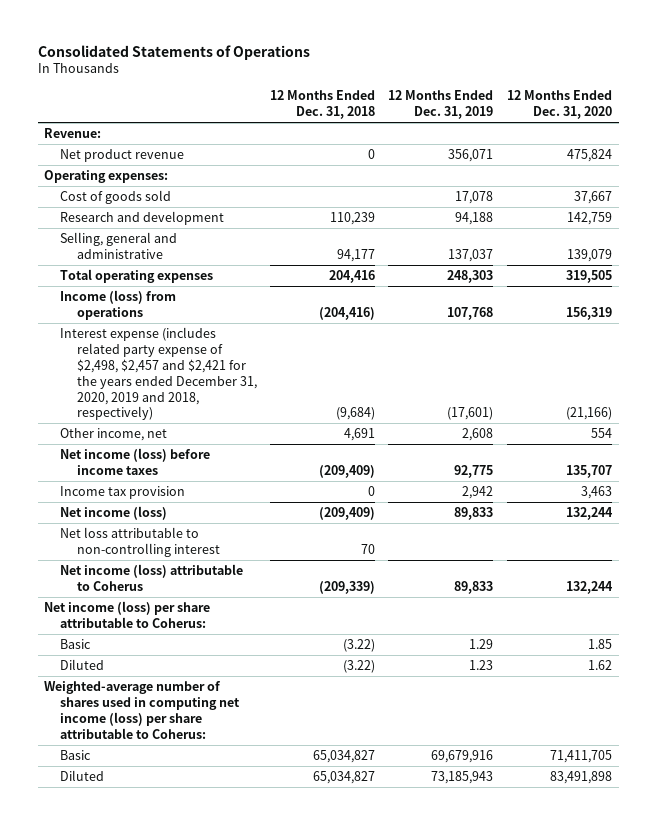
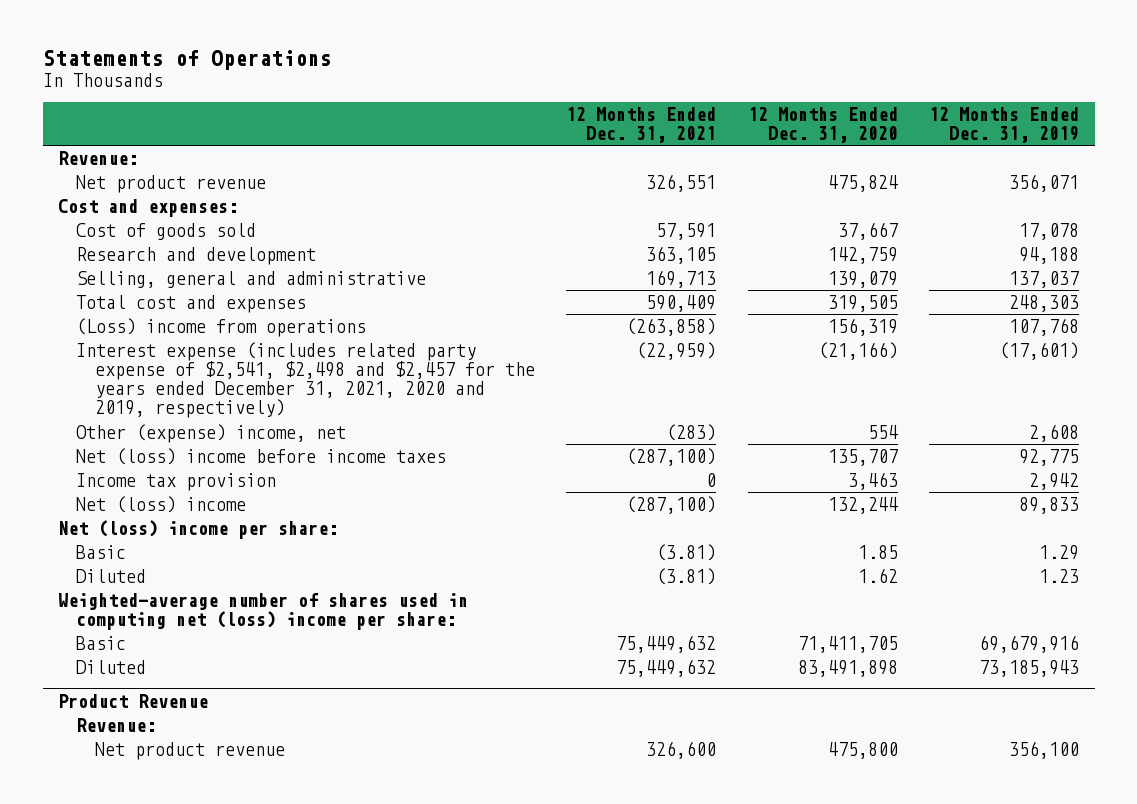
- Consolidated Statements of Operations
+ Statements of Operations
- | 12 Months Ended Dec. 31, 2018 | 12 Months Ended Dec. 31, 2019 | 12 Months Ended Dec. 31, 2020
+ | 12 Months Ended Dec. 31, 2021 | 12 Months Ended Dec. 31, 2020 | 12 Months Ended Dec. 31, 2019
- Operating expenses:
+ Cost and expenses:
- Total operating expenses | 204,416 | 248,303 | 319,505
- Income (loss) from operations | (204,416) | 107,768 | 156,319
- Interest expense (includes related party expense of $2,498, $2,457 and $2,421 for the years ended December 31, 2020, 2019 and 2018, respectively) | (9,684) | (17,601) | (21,166)
- Other income, net | 4,691 | 2,608 | 554
- Net income (loss) before income taxes | (209,409) | 92,775 | 135,707
+ Total cost and expenses | 590,409 | 319,505 | 248,303
+ (Loss) income from operations | (263,858) | 156,319 | 107,768
+ Interest expense (includes related party expense of $2,541, $2,498 and $2,457 for the years ended December 31, 2021, 2020 and 2019, respectively) | (22,959) | (21,166) | (17,601)
+ Other (expense) income, net | (283) | 554 | 2,608
+ Net (loss) income before income taxes | (287,100) | 135,707 | 92,775
- Net income (loss) | (209,409) | 89,833 | 132,244
- Net loss attributable to non-controlling interest | 70 | |
- Net income (loss) attributable to Coherus | (209,339) | 89,833 | 132,244
- Net income (loss) per share attributable to Coherus:
+ Net (loss) income | (287,100) | 132,244 | 89,833
+ Net (loss) income per share:
- Weighted-average number of shares used in computing net income (loss) per share attributable to Coherus:
+ Weighted-average number of shares used in computing net (loss) income per share:
+ Product Revenue
+ Revenue:
+ Net product revenue | 326,600 | 475,800 | 356,100

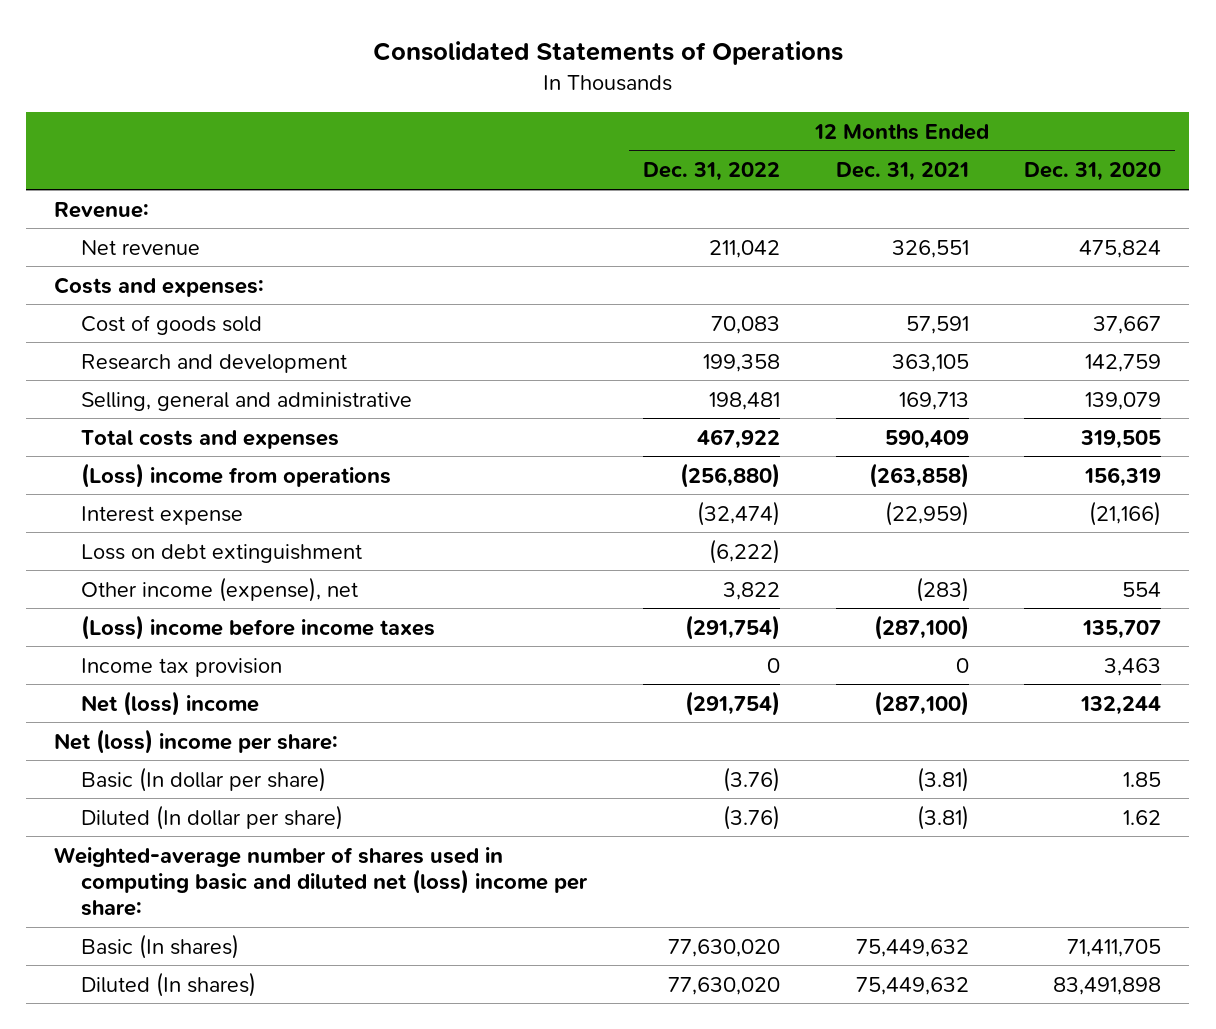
- Statements of Operations
+ Consolidated Statements of Operations
- | 12 Months Ended Dec. 31, 2021 | 12 Months Ended Dec. 31, 2020 | 12 Months Ended Dec. 31, 2019
+ | 12 Months Ended Dec. 31, 2022 | 12 Months Ended Dec. 31, 2021 | 12 Months Ended Dec. 31, 2020
- Net product revenue | 326,551 | 475,824 | 356,071
- Cost and expenses:
+ Net revenue | 211,042 | 326,551 | 475,824
+ Costs and expenses:
- Total cost and expenses | 590,409 | 319,505 | 248,303
+ Total costs and expenses | 467,922 | 590,409 | 319,505
- Interest expense (includes related party expense of $2,541, $2,498 and $2,457 for the years ended December 31, 2021, 2020 and 2019, respectively) | (22,959) | (21,166) | (17,601)
- Other (expense) income, net | (283) | 554 | 2,608
- Net (loss) income before income taxes | (287,100) | 135,707 | 92,775
+ Interest expense | (32,474) | (22,959) | (21,166)
+ Loss on debt extinguishment | (6,222) | |
+ Other income (expense), net | 3,822 | (283) | 554
+ (Loss) income before income taxes | (291,754) | (287,100) | 135,707
- Basic | (3.81) | 1.85 | 1.29
- Diluted | (3.81) | 1.62 | 1.23
- Weighted-average number of shares used in computing net (loss) income per share:
- Basic | 75,449,632 | 71,411,705 | 69,679,916
- Diluted | 75,449,632 | 83,491,898 | 73,185,943
- Product Revenue
- Revenue:
- Net product revenue | 326,600 | 475,800 | 356,100
+ Basic (In dollar per share) | (3.76) | (3.81) | 1.85
+ Diluted (In dollar per share) | (3.76) | (3.81) | 1.62
+ Weighted-average number of shares used in computing basic and diluted net (loss) income per share:
+ Basic (In shares) | 77,630,020 | 75,449,632 | 71,411,705
+ Diluted (In shares) | 77,630,020 | 75,449,632 | 83,491,898

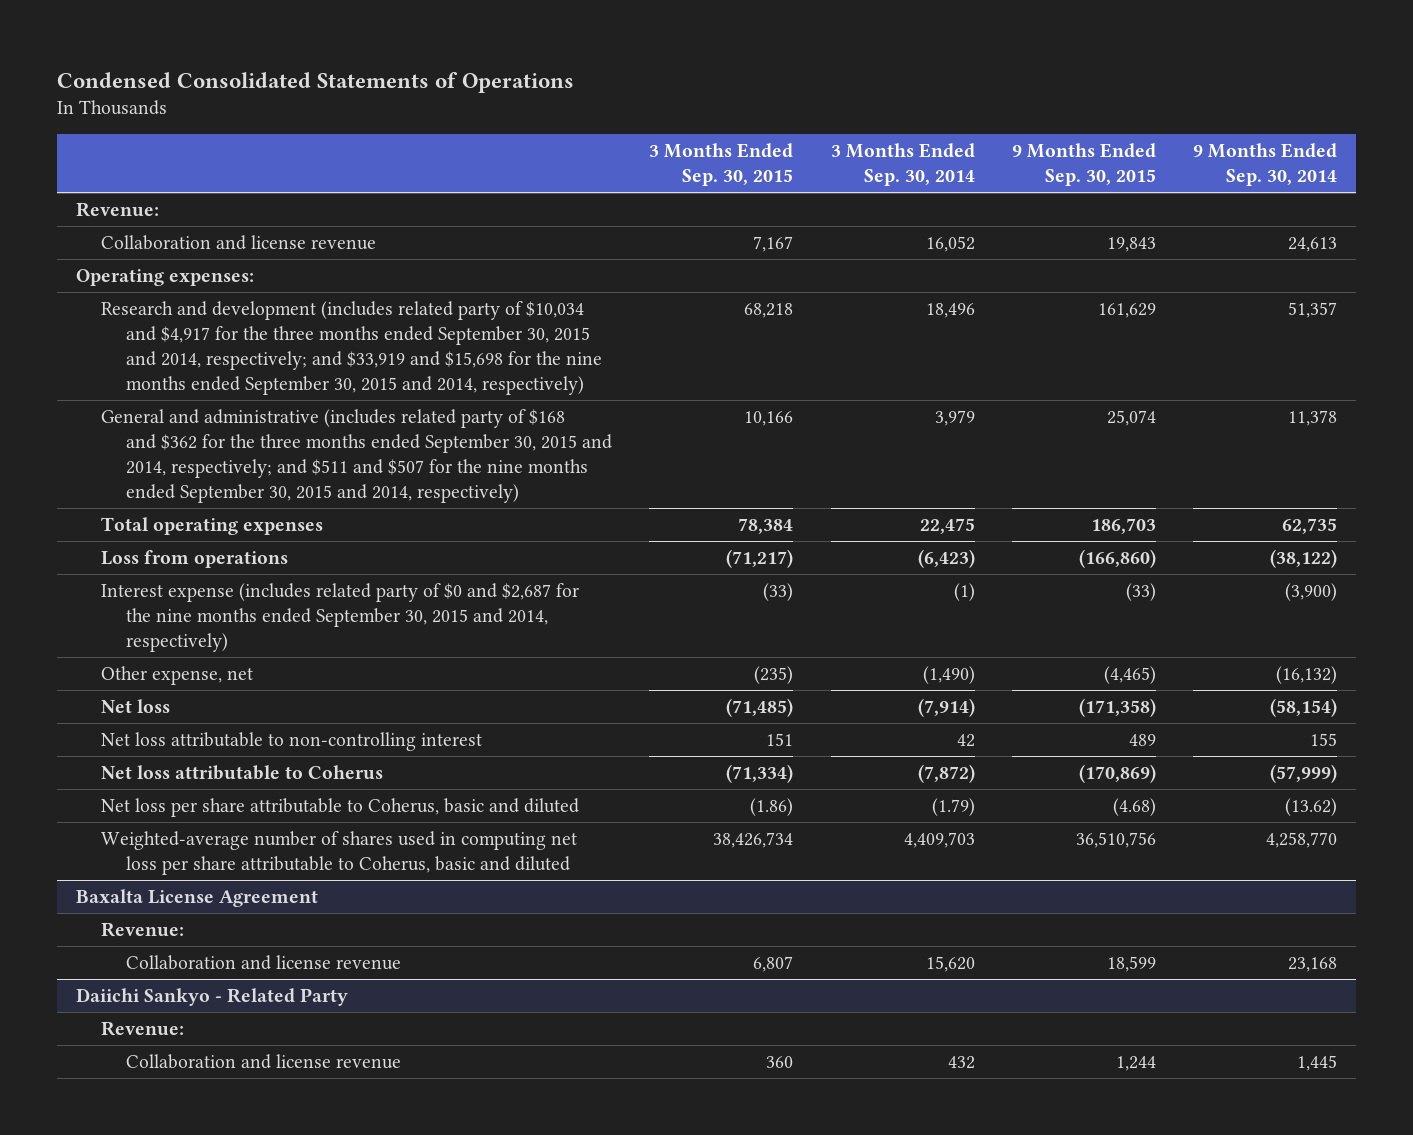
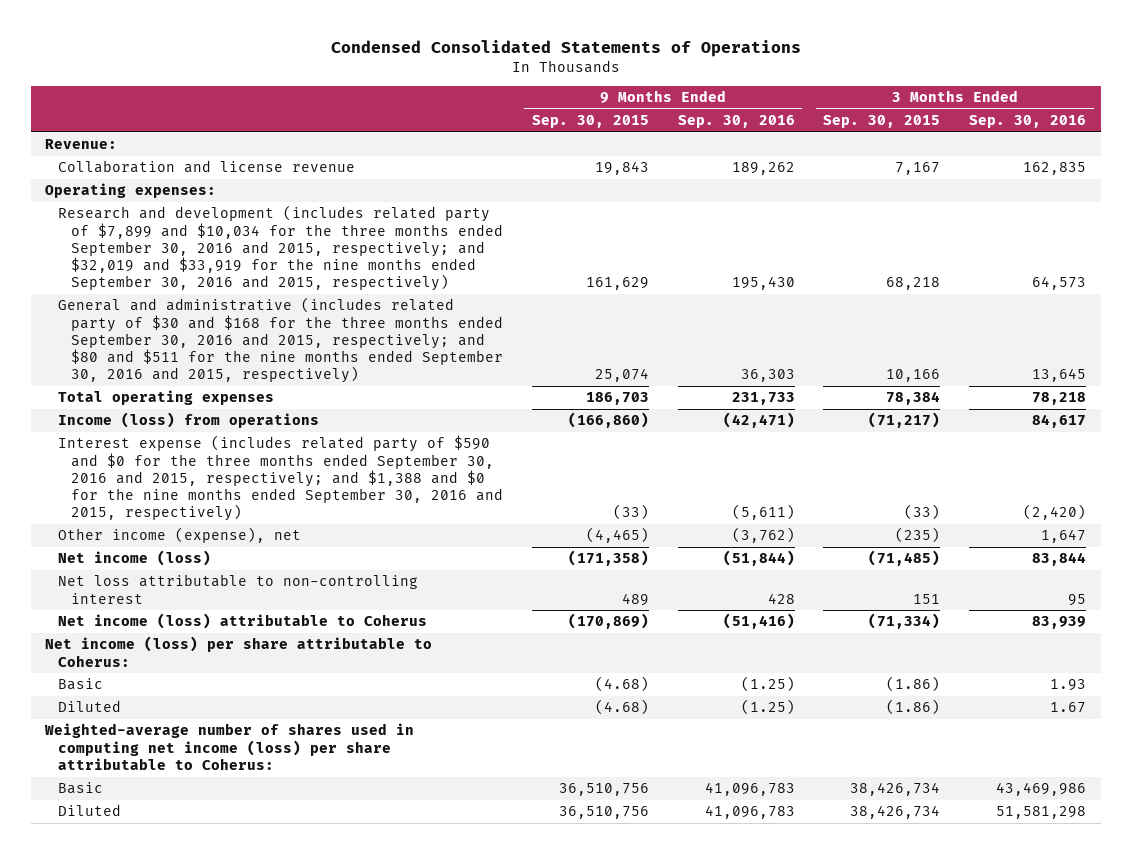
- | 3 Months Ended Sep. 30, 2015 | 3 Months Ended Sep. 30, 2014 | 9 Months Ended Sep. 30, 2015 | 9 Months Ended Sep. 30, 2014
+ | 9 Months Ended Sep. 30, 2015 | 9 Months Ended Sep. 30, 2016 | 3 Months Ended Sep. 30, 2015 | 3 Months Ended Sep. 30, 2016
- Research and development (includes related party of $10,034 and $4,917 for the three months ended September 30, 2015 and 2014, respectively; and $33,919 and $15,698 for the nine months ended September 30, 2015 and 2014, respectively) | 68,218 | 18,496 | 161,629 | 51,357
- General and administrative (includes related party of $168 and $362 for the three months ended September 30, 2015 and 2014, respectively; and $511 and $507 for the nine months ended September 30, 2015 and 2014, respectively) | 10,166 | 3,979 | 25,074 | 11,378
+ Research and development (includes related party of $7,899 and $10,034 for the three months ended September 30, 2016 and 2015, respectively; and $32,019 and $33,919 for the nine months ended September 30, 2016 and 2015, respectively) | 161,629 | 195,430 | 68,218 | 64,573
+ General and administrative (includes related party of $30 and $168 for the three months ended September 30, 2016 and 2015, respectively; and $80 and $511 for the nine months ended September 30, 2016 and 2015, respectively) | 25,074 | 36,303 | 10,166 | 13,645
- Loss from operations | (71,217) | (6,423) | (166,860) | (38,122)
- Interest expense (includes related party of $0 and $2,687 for the nine months ended September 30, 2015 and 2014, respectively) | (33) | (1) | (33) | (3,900)
- Other expense, net | (235) | (1,490) | (4,465) | (16,132)
- Net loss | (71,485) | (7,914) | (171,358) | (58,154)
+ Income (loss) from operations | (166,860) | (42,471) | (71,217) | 84,617
+ Interest expense (includes related party of $590 and $0 for the three months ended September 30, 2016 and 2015, respectively; and $1,388 and $0 for the nine months ended September 30, 2016 and 2015, respectively) | (33) | (5,611) | (33) | (2,420)
+ Other income (expense), net | (4,465) | (3,762) | (235) | 1,647
+ Net income (loss) | (171,358) | (51,844) | (71,485) | 83,844
- Net loss attributable to Coherus | (71,334) | (7,872) | (170,869) | (57,999)
- Net loss per share attributable to Coherus, basic and diluted | (1.86) | (1.79) | (4.68) | (13.62)
- Weighted-average number of shares used in computing net loss per share attributable to Coherus, basic and diluted | 38,426,734 | 4,409,703 | 36,510,756 | 4,258,770
- Baxalta License Agreement
- Revenue:
- Collaboration and license revenue | 6,807 | 15,620 | 18,599 | 23,168
- Daiichi Sankyo - Related Party
- Revenue:
- Collaboration and license revenue | 360 | 432 | 1,244 | 1,445
+ Net income (loss) attributable to Coherus | (170,869) | (51,416) | (71,334) | 83,939
+ Net income (loss) per share attributable to Coherus:
+ Basic | (4.68) | (1.25) | (1.86) | 1.93
+ Diluted | (4.68) | (1.25) | (1.86) | 1.67
+ Weighted-average number of shares used in computing net income (loss) per share attributable to Coherus:
+ Basic | 36,510,756 | 41,096,783 | 38,426,734 | 43,469,986
+ Diluted | 36,510,756 | 41,096,783 | 38,426,734 | 51,581,298

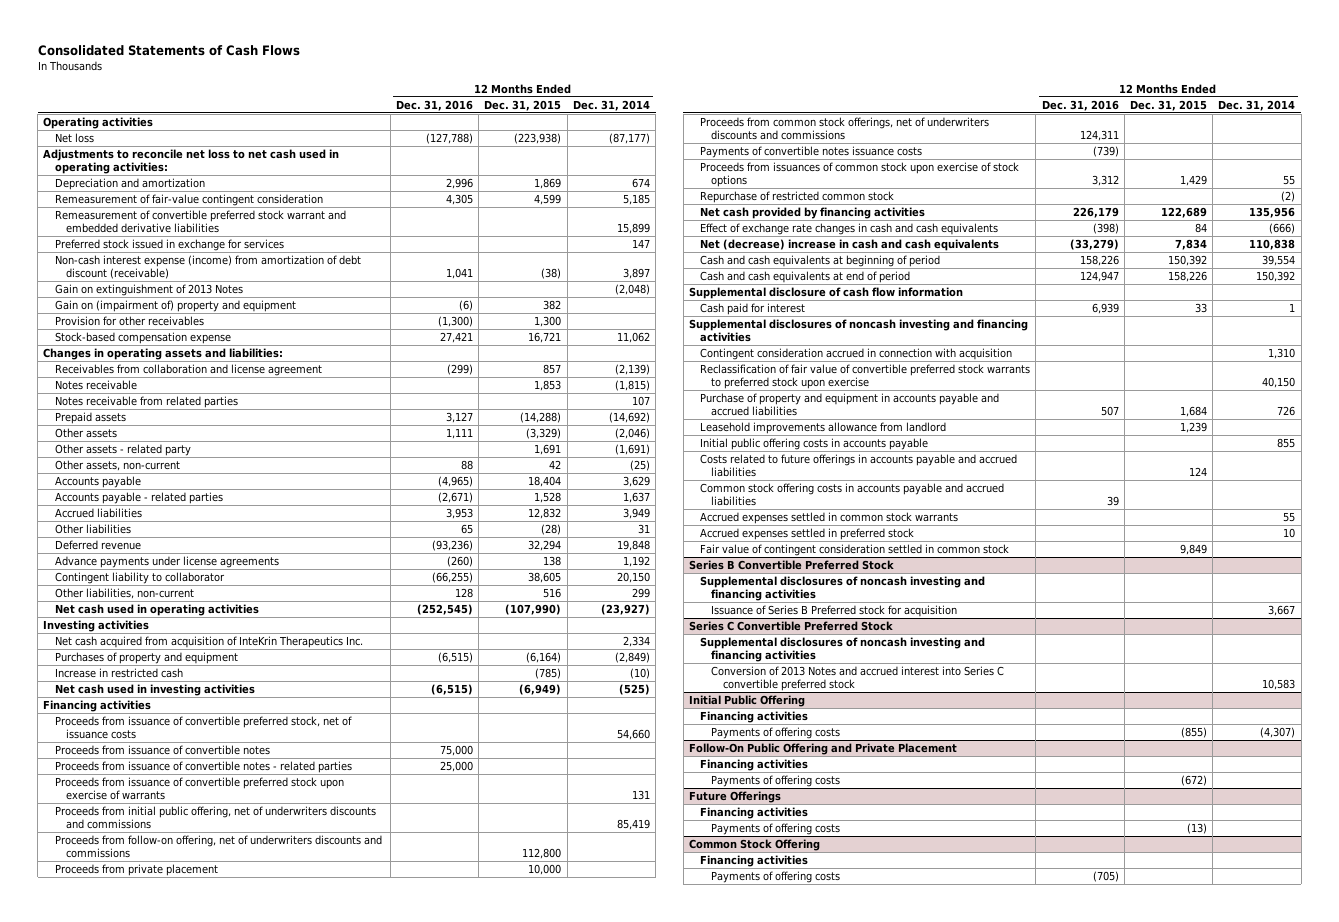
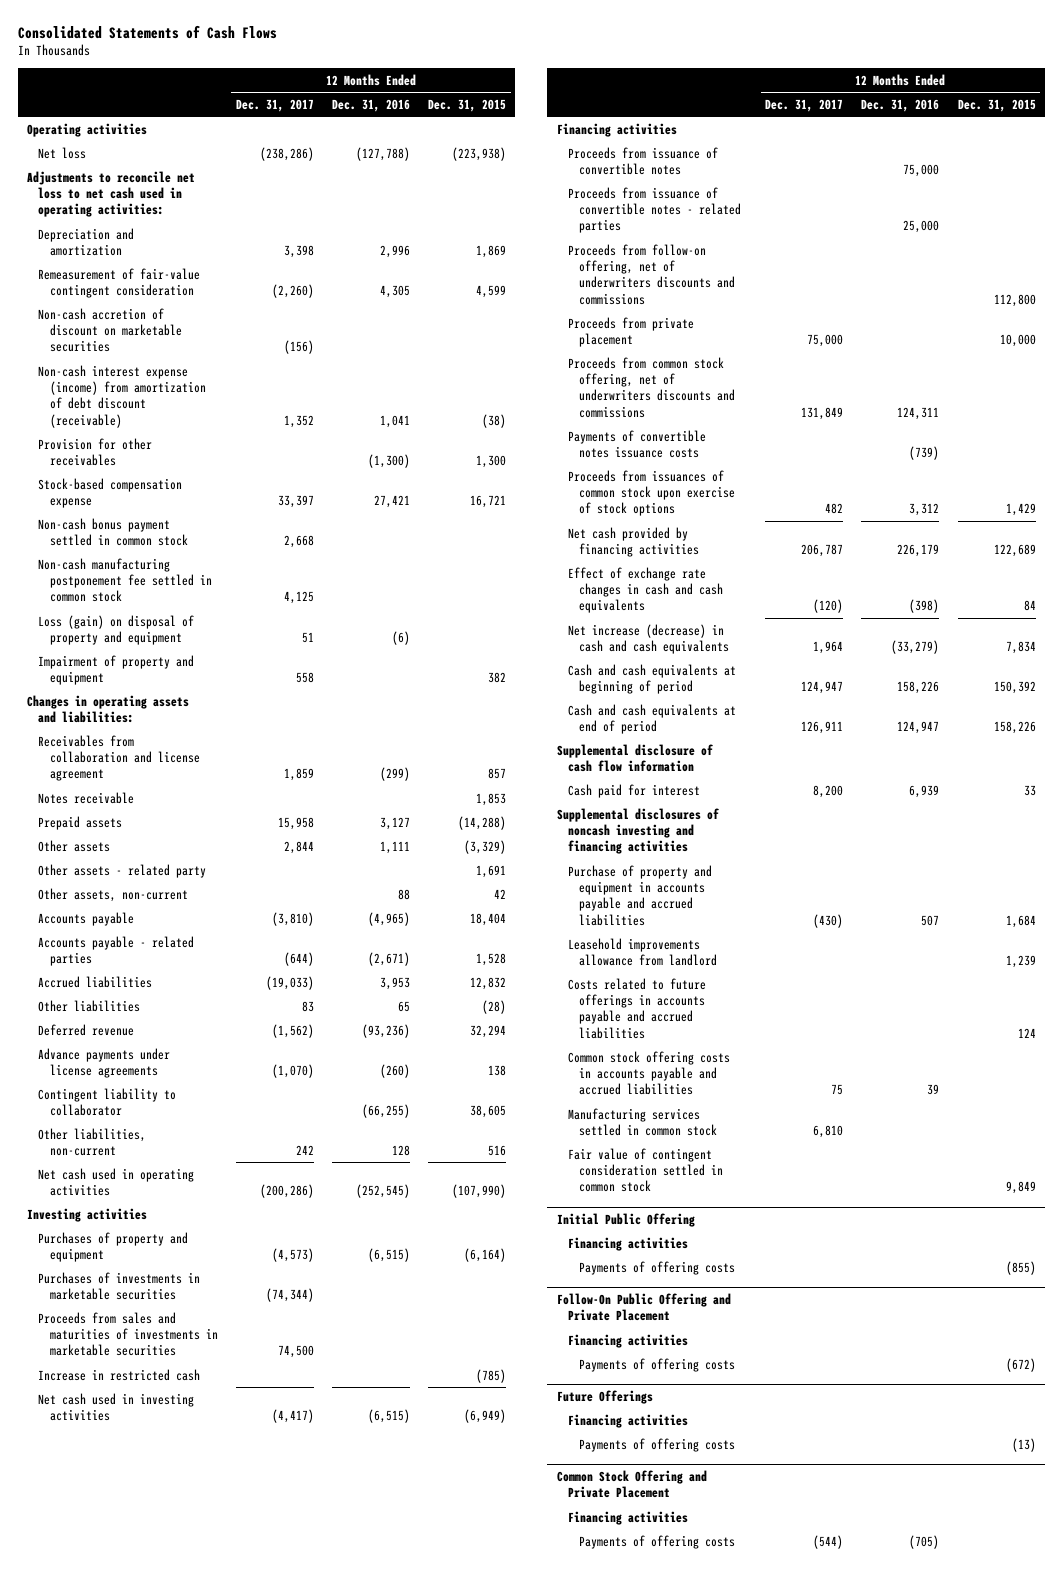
- | 12 Months Ended Dec. 31, 2016 | 12 Months Ended Dec. 31, 2015 | 12 Months Ended Dec. 31, 2014
+ | 12 Months Ended Dec. 31, 2017 | 12 Months Ended Dec. 31, 2016 | 12 Months Ended Dec. 31, 2015
- Remeasurement of convertible preferred stock warrant and embedded derivative liabilities | | | 15,899
- Preferred stock issued in exchange for services | | | 147
+ Non-cash accretion of discount on marketable securities | (156) | |
- Gain on extinguishment of 2013 Notes | | | (2,048)
- Gain on (impairment of) property and equipment | (6) | 382 |
+ Non-cash bonus payment settled in common stock | 2,668 | |
+ Non-cash manufacturing postponement fee settled in common stock | 4,125 | |
+ Loss (gain) on disposal of property and equipment | 51 | (6) |
+ Impairment of property and equipment | 558 | | 382
- Notes receivable from related parties | | | 107
- Net cash acquired from acquisition of InteKrin Therapeutics Inc. | | | 2,334
+ Purchases of investments in marketable securities | (74,344) | |
+ Proceeds from sales and maturities of investments in marketable securities | 74,500 | |
- Proceeds from issuance of convertible preferred stock, net of issuance costs | | | 54,660
- Proceeds from issuance of convertible preferred stock upon exercise of warrants | | | 131
- Proceeds from initial public offering, net of underwriters discounts and commissions | | | 85,419
- Proceeds from common stock offerings, net of underwriters discounts and commissions | 124,311 | |
+ Proceeds from common stock offering, net of underwriters discounts and commissions | 131,849 | 124,311 |
- Repurchase of restricted common stock | | | (2)
- Net (decrease) increase in cash and cash equivalents | (33,279) | 7,834 | 110,838
+ Net increase (decrease) in cash and cash equivalents | 1,964 | (33,279) | 7,834
- Contingent consideration accrued in connection with acquisition | | | 1,310
- Reclassification of fair value of convertible preferred stock warrants to preferred stock upon exercise | | | 40,150
- Initial public offering costs in accounts payable | | | 855
- Accrued expenses settled in common stock warrants | | | 55
- Accrued expenses settled in preferred stock | | | 10
+ Manufacturing services settled in common stock | 6,810 | |
- Series B Convertible Preferred Stock
- Supplemental disclosures of noncash investing and financing activities
- Issuance of Series B Preferred stock for acquisition | | | 3,667
- Series C Convertible Preferred Stock
- Supplemental disclosures of noncash investing and financing activities
- Conversion of 2013 Notes and accrued interest into Series C convertible preferred stock | | | 10,583
- Common Stock Offering
+ Common Stock Offering and Private Placement

